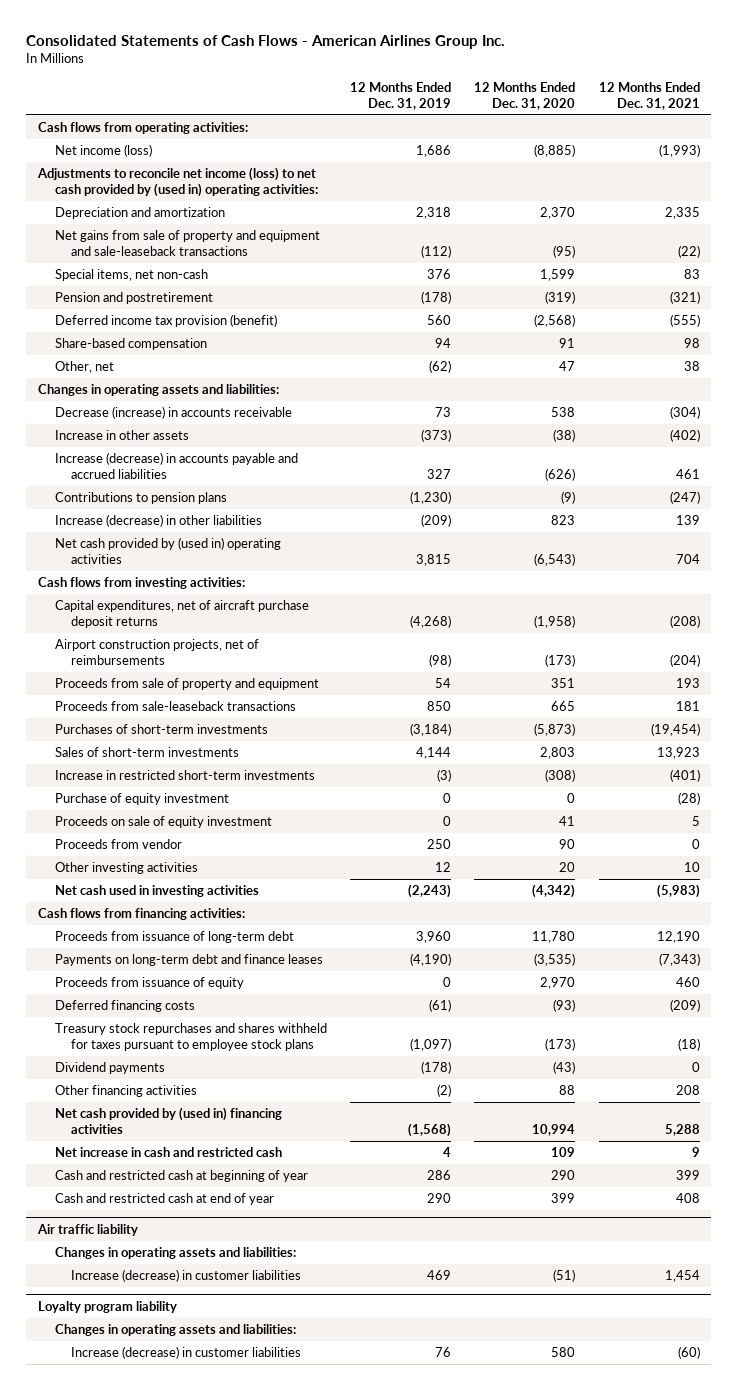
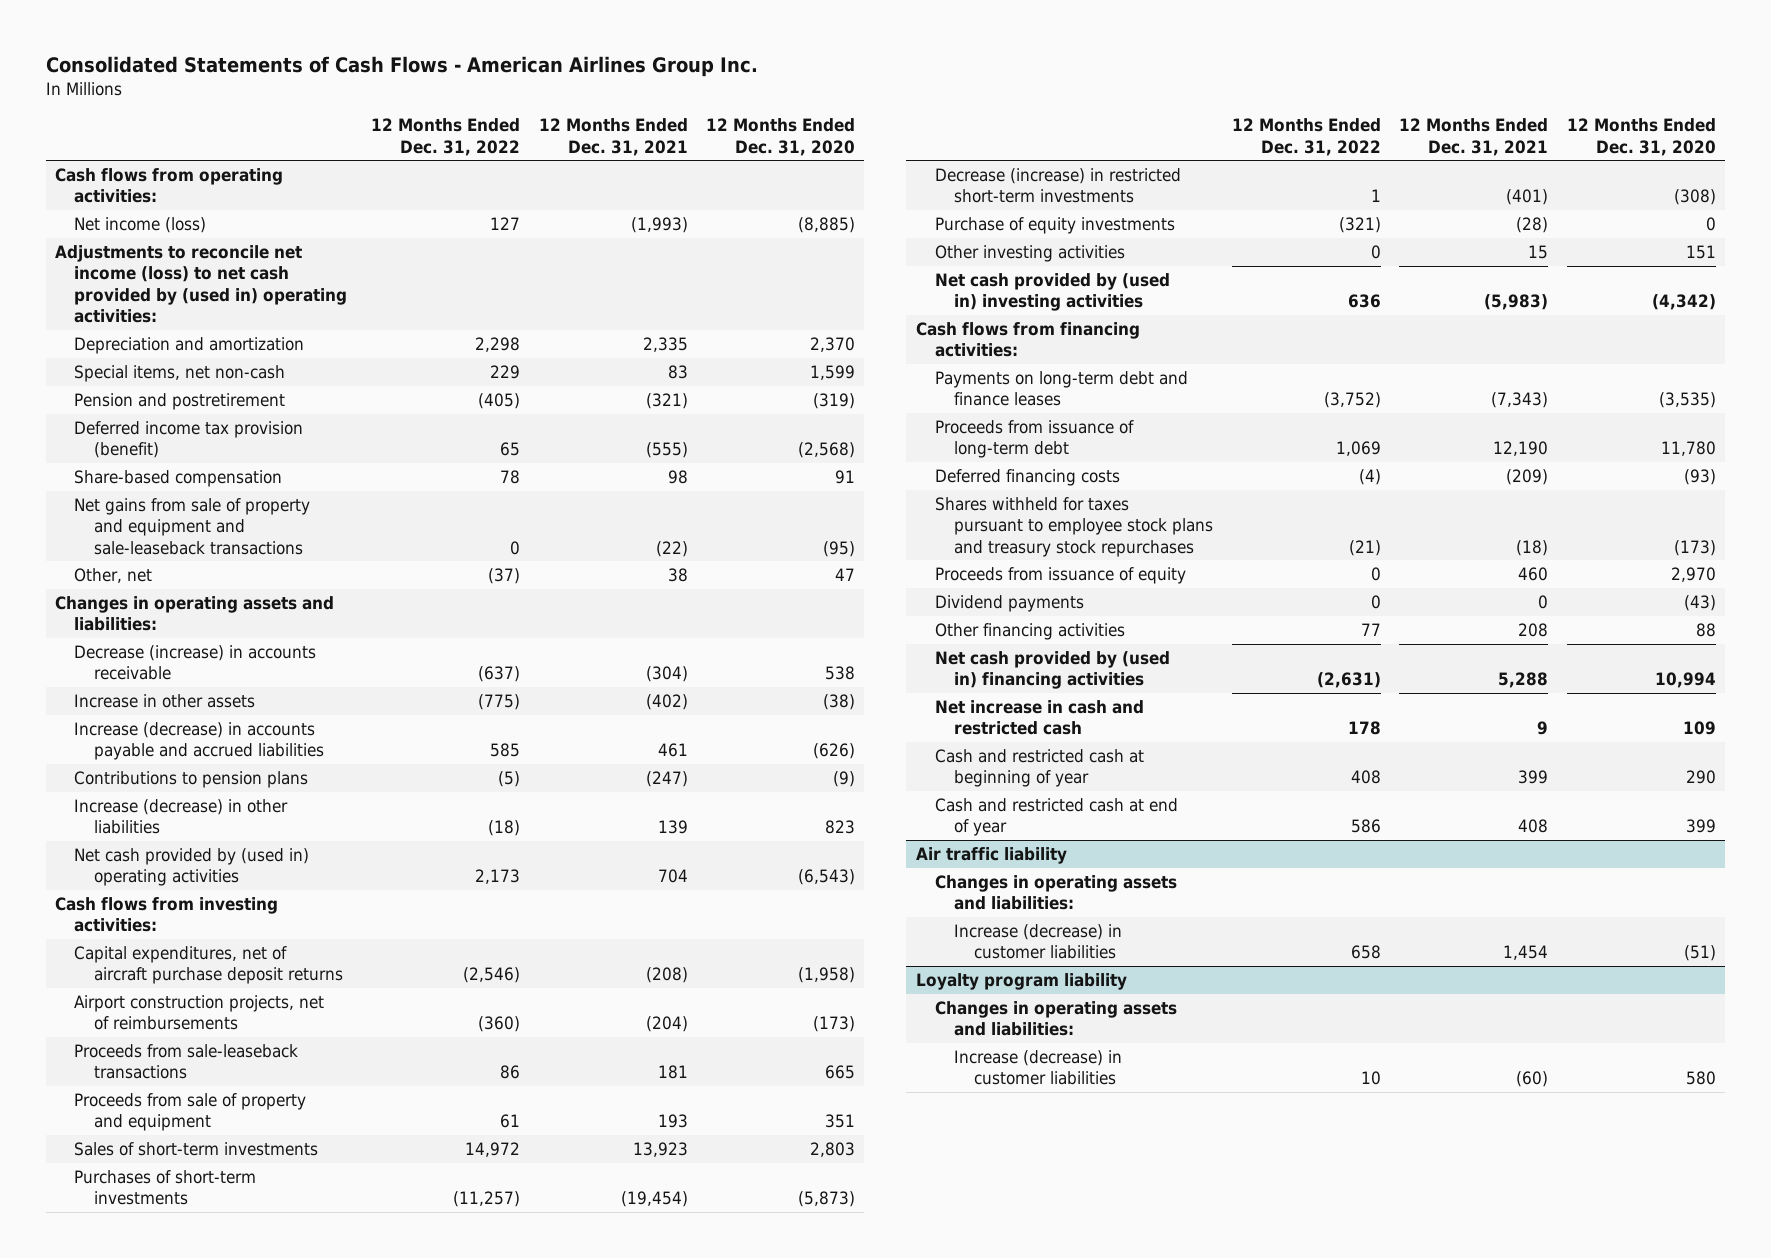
- | 12 Months Ended Dec. 31, 2019 | 12 Months Ended Dec. 31, 2020 | 12 Months Ended Dec. 31, 2021
+ | 12 Months Ended Dec. 31, 2022 | 12 Months Ended Dec. 31, 2021 | 12 Months Ended Dec. 31, 2020
moved down: Net gains from sale of property and equipment and sale-leaseback transactions | 0 | (22) | (95)
moved down: Proceeds from sale of property and equipment | 61 | 193 | 351
- Increase in restricted short-term investments | (3) | (308) | (401)
- Purchase of equity investment | 0 | 0 | (28)
- Proceeds on sale of equity investment | 0 | 41 | 5
- Proceeds from vendor | 250 | 90 | 0
- Other investing activities | 12 | 20 | 10
- Net cash used in investing activities | (2,243) | (4,342) | (5,983)
moved down: Purchases of short-term investments | (11,257) | (19,454) | (5,873)
+ Decrease (increase) in restricted short-term investments | 1 | (401) | (308)
+ Purchase of equity investments | (321) | (28) | 0
+ Other investing activities | 0 | 15 | 151
+ Net cash provided by (used in) investing activities | 636 | (5,983) | (4,342)
moved down: Proceeds from issuance of long-term debt | 1,069 | 12,190 | 11,780
- Treasury stock repurchases and shares withheld for taxes pursuant to employee stock plans | (1,097) | (173) | (18)
+ Shares withheld for taxes pursuant to employee stock plans and treasury stock repurchases | (21) | (18) | (173)
moved down: Proceeds from issuance of equity | 0 | 460 | 2,970

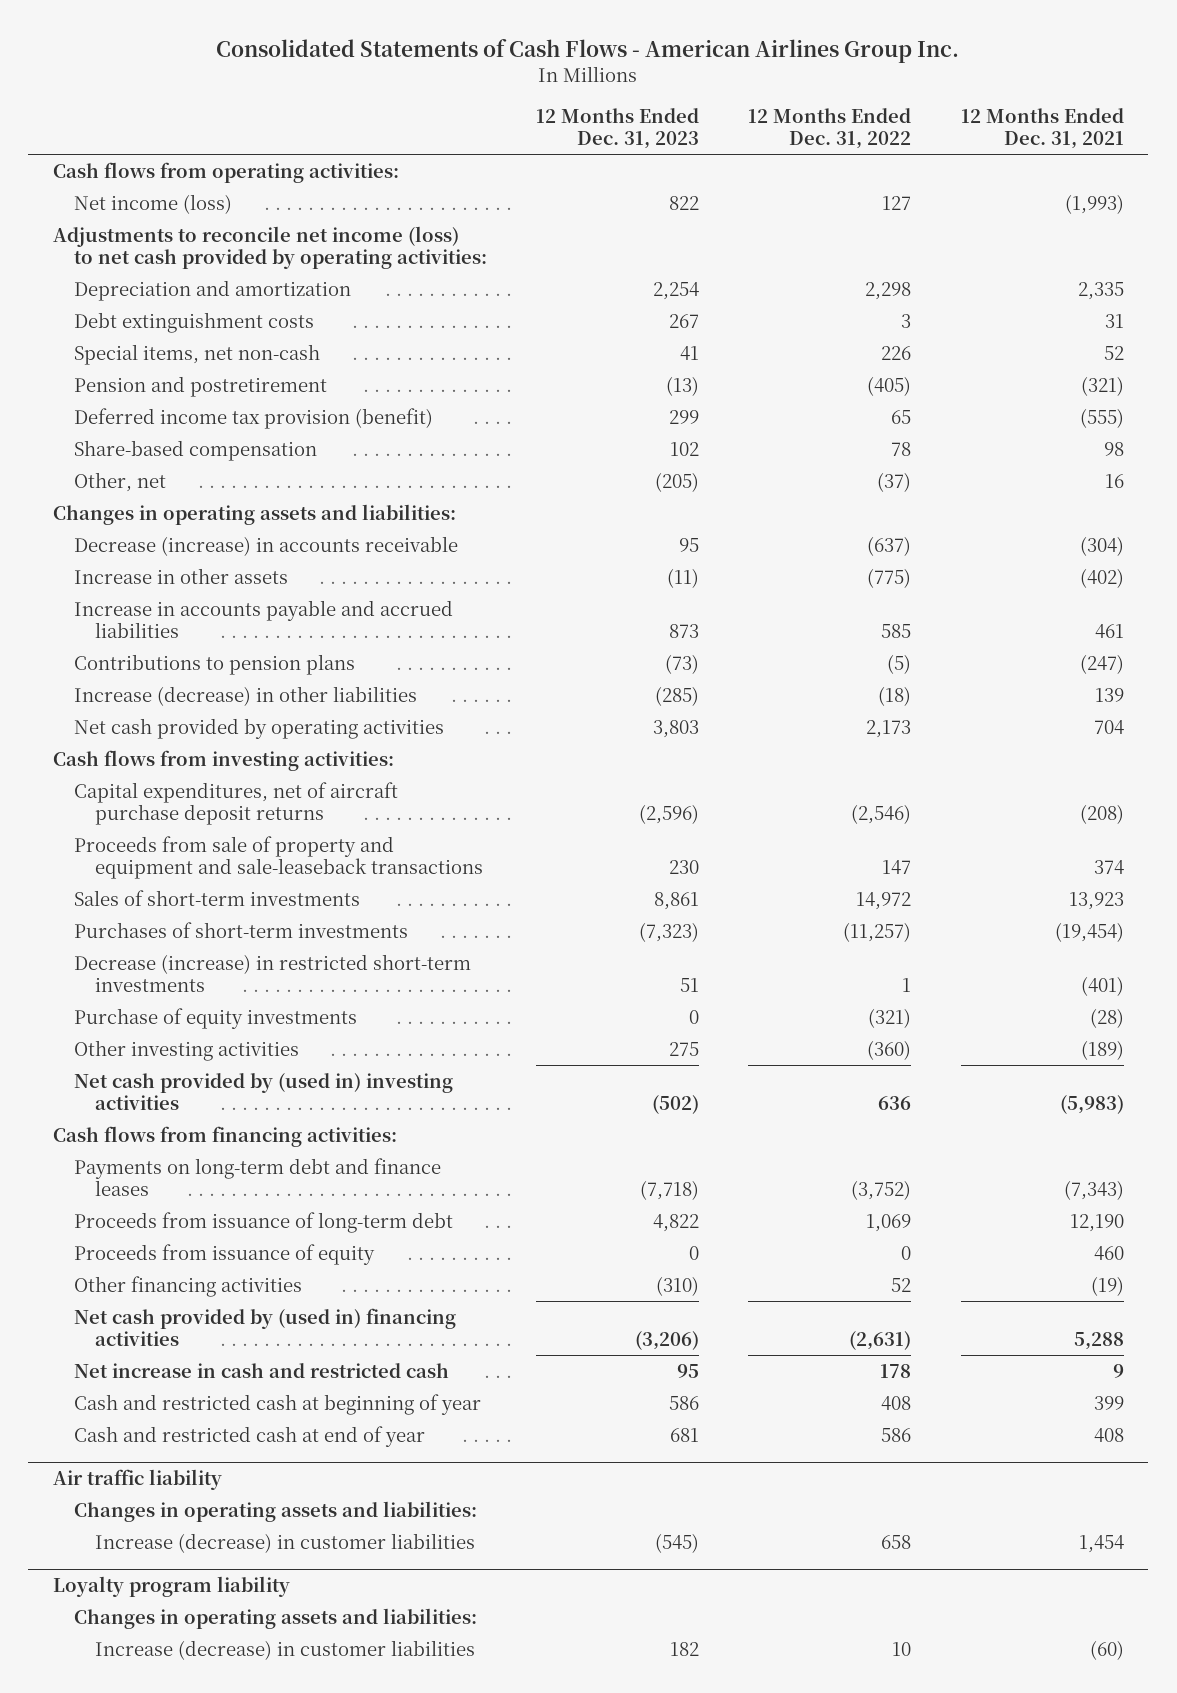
- | 12 Months Ended Dec. 31, 2022 | 12 Months Ended Dec. 31, 2021 | 12 Months Ended Dec. 31, 2020
+ | 12 Months Ended Dec. 31, 2023 | 12 Months Ended Dec. 31, 2022 | 12 Months Ended Dec. 31, 2021
- Adjustments to reconcile net income (loss) to net cash provided by (used in) operating activities:
+ Adjustments to reconcile net income (loss) to net cash provided by operating activities:
- Special items, net non-cash | 229 | 83 | 1,599
+ Debt extinguishment costs | 267 | 3 | 31
+ Special items, net non-cash | 41 | 226 | 52
- Net gains from sale of property and equipment and sale-leaseback transactions | 0 | (22) | (95)
- Other, net | (37) | 38 | 47
+ Other, net | (205) | (37) | 16
- Increase (decrease) in accounts payable and accrued liabilities | 585 | 461 | (626)
+ Increase in accounts payable and accrued liabilities | 873 | 585 | 461
- Net cash provided by (used in) operating activities | 2,173 | 704 | (6,543)
+ Net cash provided by operating activities | 3,803 | 2,173 | 704
- Airport construction projects, net of reimbursements | (360) | (204) | (173)
- Proceeds from sale-leaseback transactions | 86 | 181 | 665
- Proceeds from sale of property and equipment | 61 | 193 | 351
+ Proceeds from sale of property and equipment and sale-leaseback transactions | 230 | 147 | 374
- Other investing activities | 0 | 15 | 151
+ Other investing activities | 275 | (360) | (189)
- Deferred financing costs | (4) | (209) | (93)
- Shares withheld for taxes pursuant to employee stock plans and treasury stock repurchases | (21) | (18) | (173)
- Dividend payments | 0 | 0 | (43)
- Other financing activities | 77 | 208 | 88
+ Other financing activities | (310) | 52 | (19)

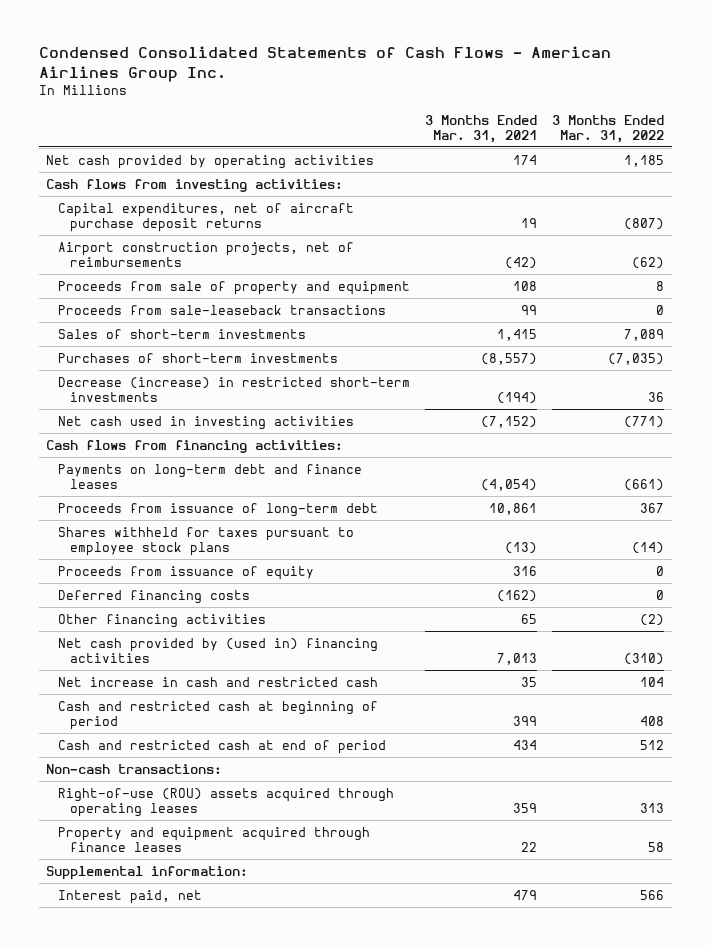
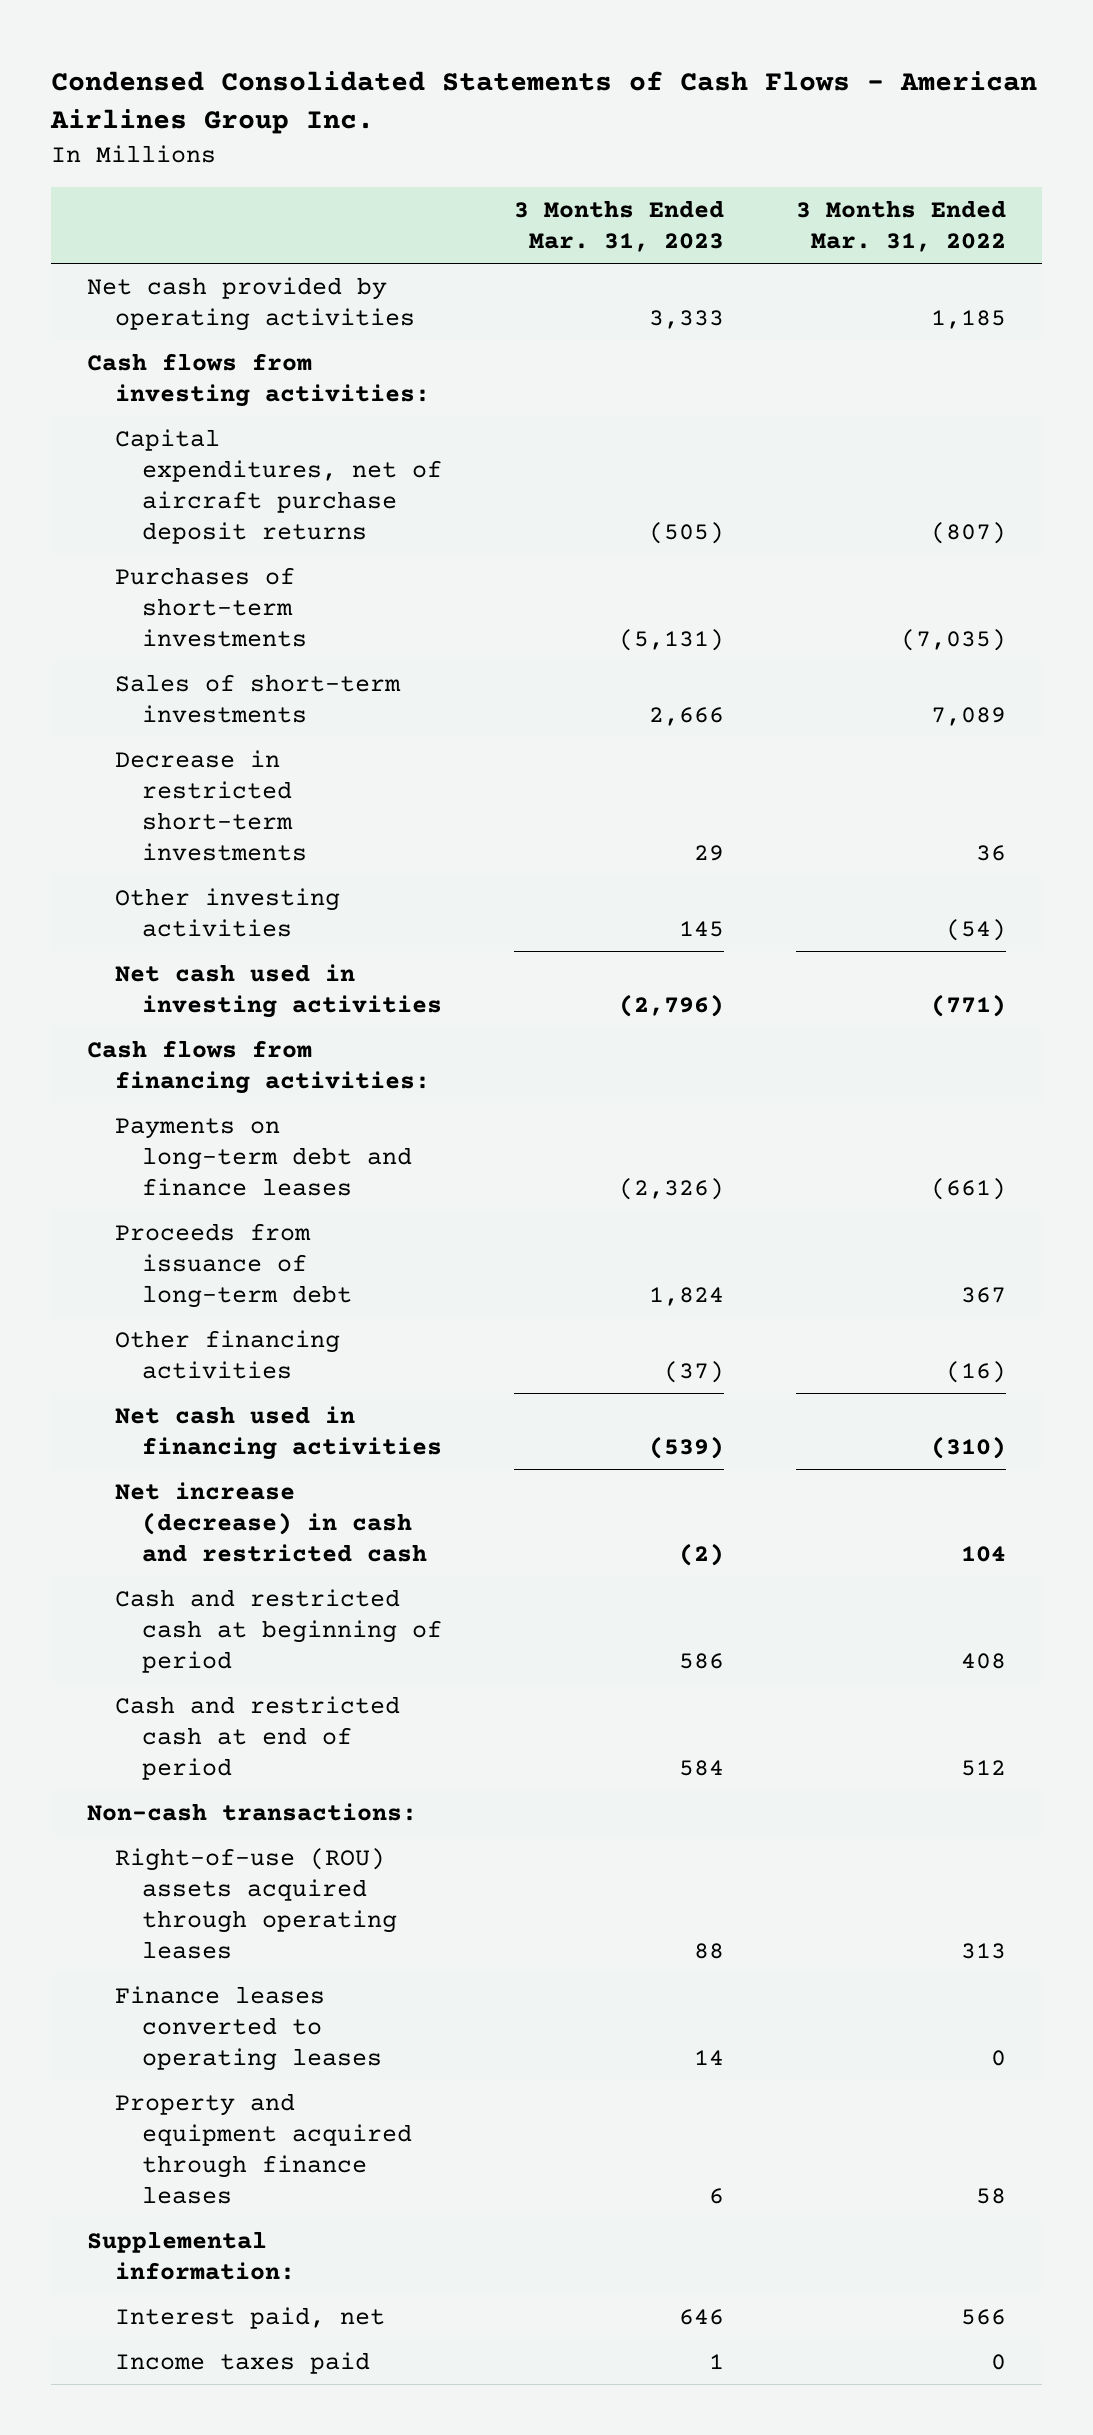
- | 3 Months Ended Mar. 31, 2021 | 3 Months Ended Mar. 31, 2022
+ | 3 Months Ended Mar. 31, 2023 | 3 Months Ended Mar. 31, 2022
- Airport construction projects, net of reimbursements | (42) | (62)
- Proceeds from sale of property and equipment | 108 | 8
- Proceeds from sale-leaseback transactions | 99 | 0
- Decrease (increase) in restricted short-term investments | (194) | 36
moved down: Sales of short-term investments | 2,666 | 7,089
+ Decrease in restricted short-term investments | 29 | 36
+ Other investing activities | 145 | (54)
- Shares withheld for taxes pursuant to employee stock plans | (13) | (14)
- Proceeds from issuance of equity | 316 | 0
- Deferred financing costs | (162) | 0
- Other financing activities | 65 | (2)
- Net cash provided by (used in) financing activities | 7,013 | (310)
- Net increase in cash and restricted cash | 35 | 104
+ Other financing activities | (37) | (16)
+ Net cash used in financing activities | (539) | (310)
+ Net increase (decrease) in cash and restricted cash | (2) | 104
+ Finance leases converted to operating leases | 14 | 0
+ Income taxes paid | 1 | 0

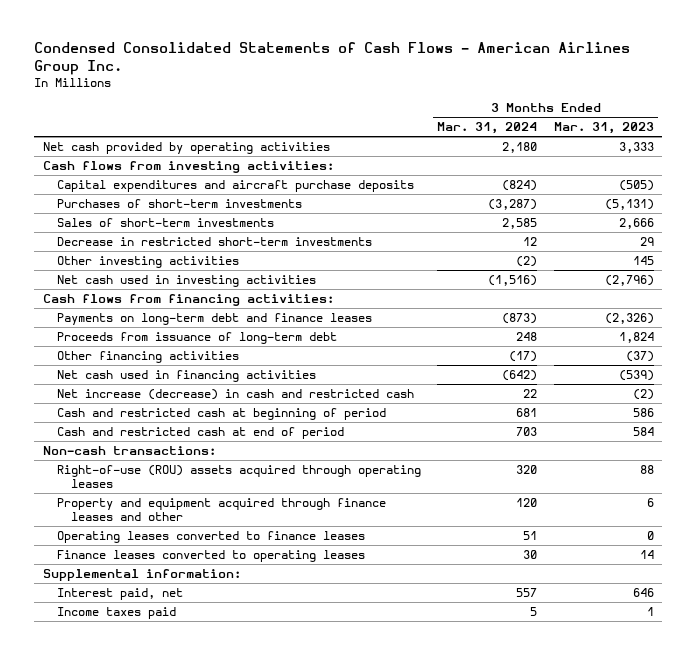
- | 3 Months Ended Mar. 31, 2023 | 3 Months Ended Mar. 31, 2022
+ | 3 Months Ended Mar. 31, 2024 | 3 Months Ended Mar. 31, 2023
- Capital expenditures, net of aircraft purchase deposit returns | (505) | (807)
+ Capital expenditures and aircraft purchase deposits | (824) | (505)
+ Property and equipment acquired through finance leases and other | 120 | 6
+ Operating leases converted to finance leases | 51 | 0
- Property and equipment acquired through finance leases | 6 | 58

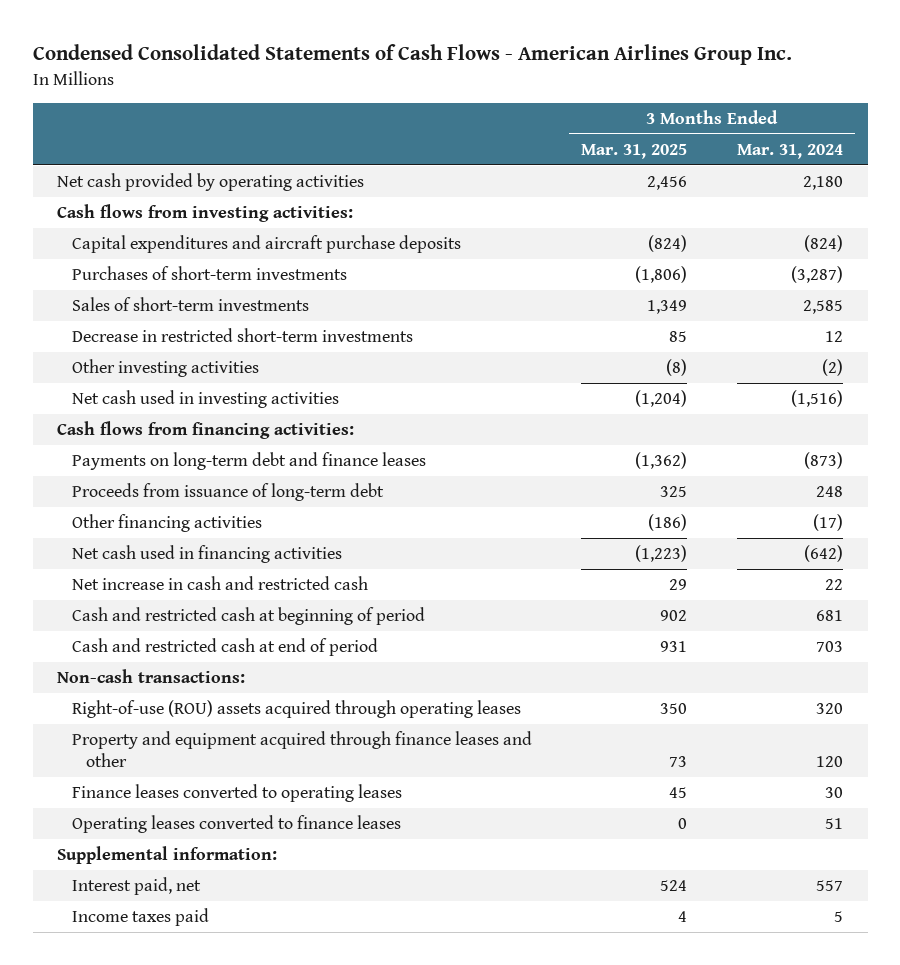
- | 3 Months Ended Mar. 31, 2024 | 3 Months Ended Mar. 31, 2023
+ | 3 Months Ended Mar. 31, 2025 | 3 Months Ended Mar. 31, 2024
- Net increase (decrease) in cash and restricted cash | 22 | (2)
+ Net increase in cash and restricted cash | 29 | 22
moved down: Operating leases converted to finance leases | 0 | 51

